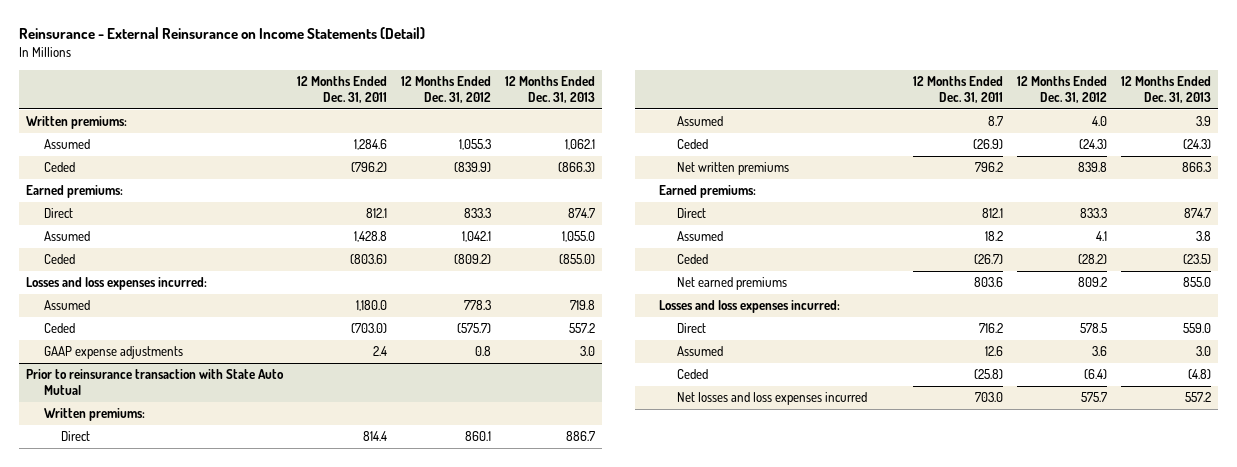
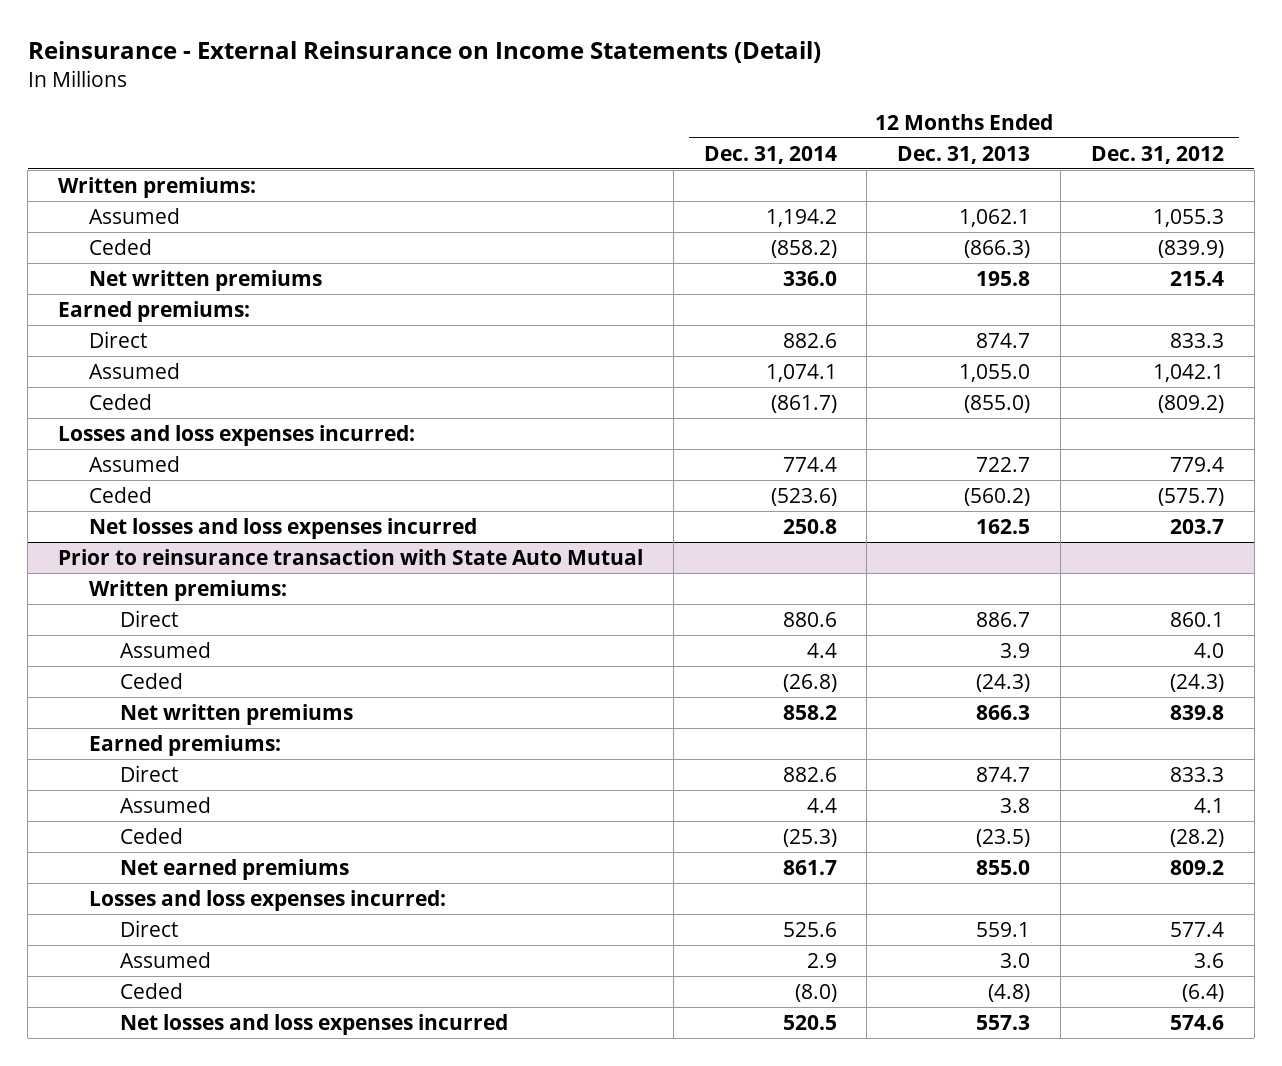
- | 12 Months Ended Dec. 31, 2011 | 12 Months Ended Dec. 31, 2012 | 12 Months Ended Dec. 31, 2013
+ | 12 Months Ended Dec. 31, 2014 | 12 Months Ended Dec. 31, 2013 | 12 Months Ended Dec. 31, 2012
+ Net written premiums | 336.0 | 195.8 | 215.4
- Assumed | 1,180.0 | 778.3 | 719.8
- Ceded | (703.0) | (575.7) | 557.2
- GAAP expense adjustments | 2.4 | 0.8 | 3.0
+ Assumed | 774.4 | 722.7 | 779.4
+ Ceded | (523.6) | (560.2) | (575.7)
+ Net losses and loss expenses incurred | 250.8 | 162.5 | 203.7
@ Prior to reinsurance transaction with State Auto Mutual
- Direct | 716.2 | 578.5 | 559.0
+ Direct | 525.6 | 559.1 | 577.4
- Net losses and loss expenses incurred | 703.0 | 575.7 | 557.2
+ Net losses and loss expenses incurred | 520.5 | 557.3 | 574.6

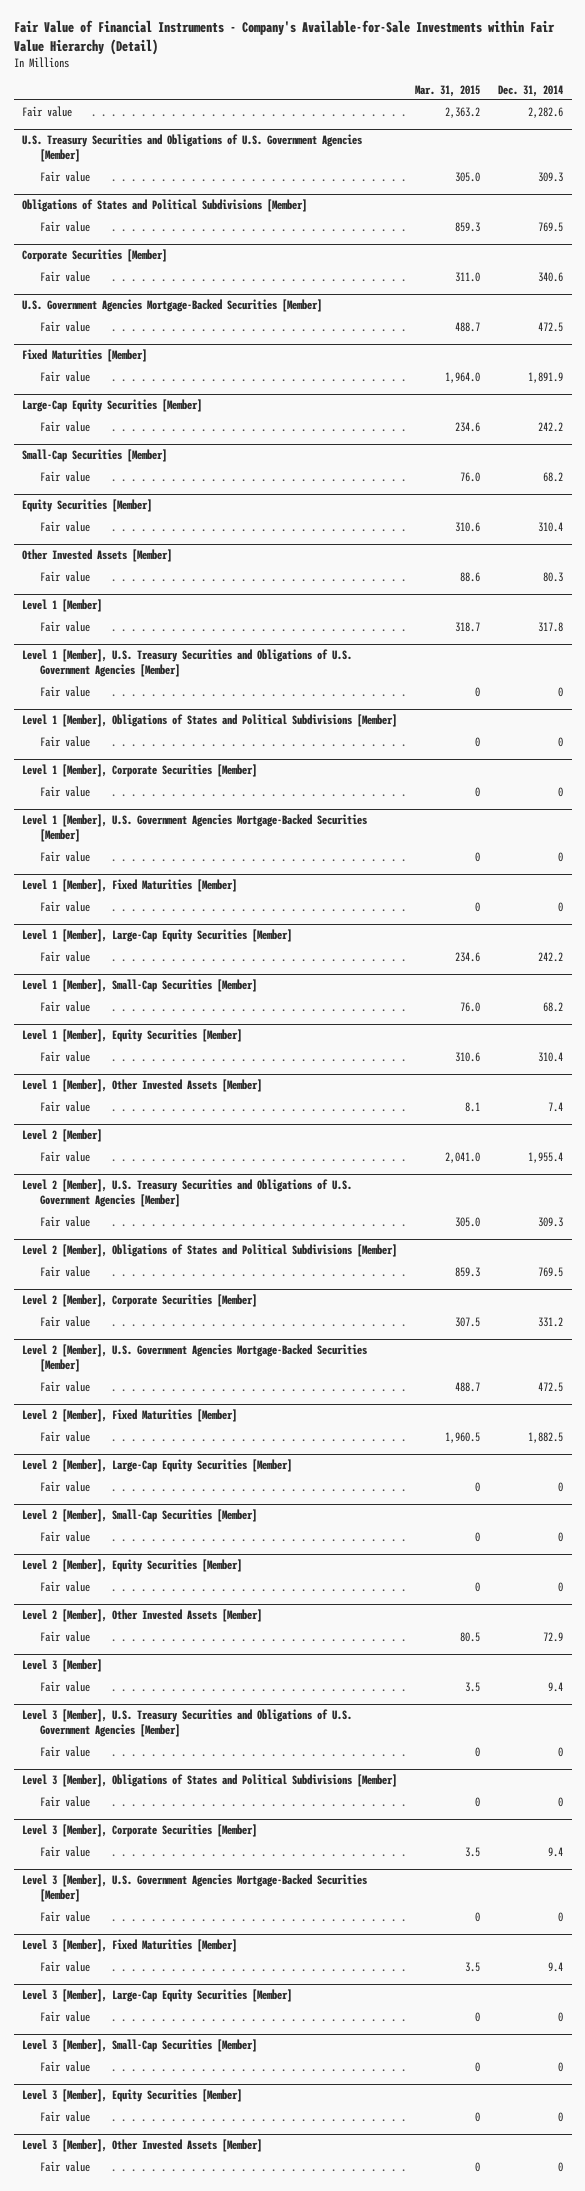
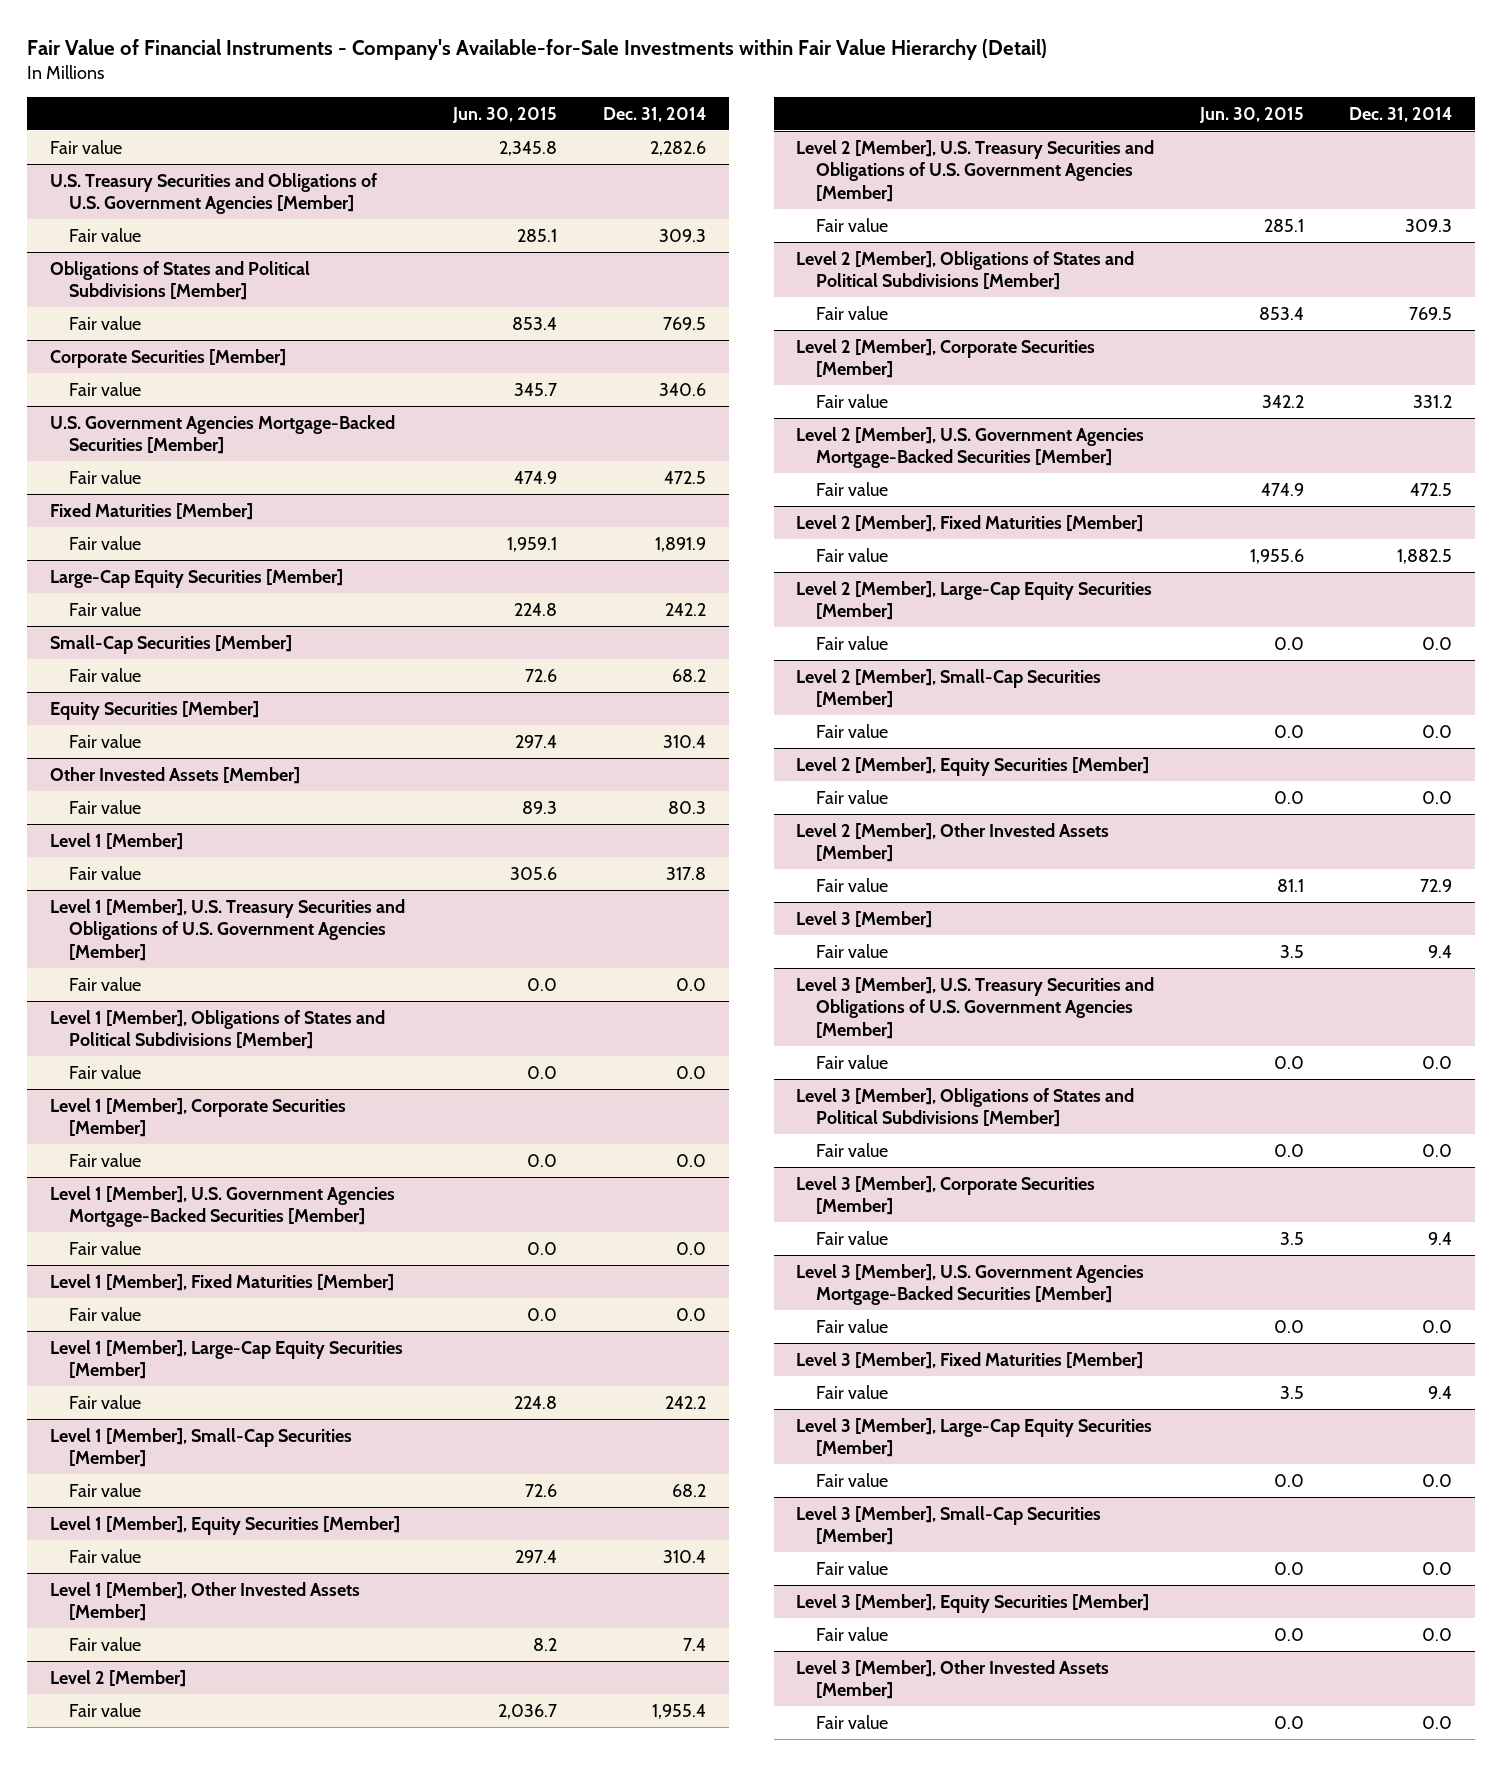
- | Mar. 31, 2015 | Dec. 31, 2014
+ | Jun. 30, 2015 | Dec. 31, 2014
@ Level 1 [Member], U.S. Treasury Securities and Obligations of U.S. Government Agencies [Member]
- Fair value | 0 | 0
+ Fair value | 0.0 | 0.0
@ Level 1 [Member], Obligations of States and Political Subdivisions [Member]
- Fair value | 0 | 0
+ Fair value | 0.0 | 0.0
@ Level 1 [Member], Corporate Securities [Member]
- Fair value | 0 | 0
+ Fair value | 0.0 | 0.0
@ Level 1 [Member], U.S. Government Agencies Mortgage-Backed Securities [Member]
- Fair value | 0 | 0
+ Fair value | 0.0 | 0.0
@ Level 1 [Member], Fixed Maturities [Member]
- Fair value | 0 | 0
+ Fair value | 0.0 | 0.0
@ Level 2 [Member], Large-Cap Equity Securities [Member]
- Fair value | 0 | 0
+ Fair value | 0.0 | 0.0
@ Level 2 [Member], Small-Cap Securities [Member]
- Fair value | 0 | 0
+ Fair value | 0.0 | 0.0
@ Level 2 [Member], Equity Securities [Member]
- Fair value | 0 | 0
+ Fair value | 0.0 | 0.0
@ Level 3 [Member], U.S. Treasury Securities and Obligations of U.S. Government Agencies [Member]
- Fair value | 0 | 0
+ Fair value | 0.0 | 0.0
@ Level 3 [Member], Obligations of States and Political Subdivisions [Member]
- Fair value | 0 | 0
+ Fair value | 0.0 | 0.0
@ Level 3 [Member], U.S. Government Agencies Mortgage-Backed Securities [Member]
- Fair value | 0 | 0
+ Fair value | 0.0 | 0.0
@ Level 3 [Member], Large-Cap Equity Securities [Member]
- Fair value | 0 | 0
+ Fair value | 0.0 | 0.0
@ Level 3 [Member], Small-Cap Securities [Member]
- Fair value | 0 | 0
+ Fair value | 0.0 | 0.0
@ Level 3 [Member], Equity Securities [Member]
- Fair value | 0 | 0
+ Fair value | 0.0 | 0.0
@ Level 3 [Member], Other Invested Assets [Member]
- Fair value | 0 | 0
+ Fair value | 0.0 | 0.0

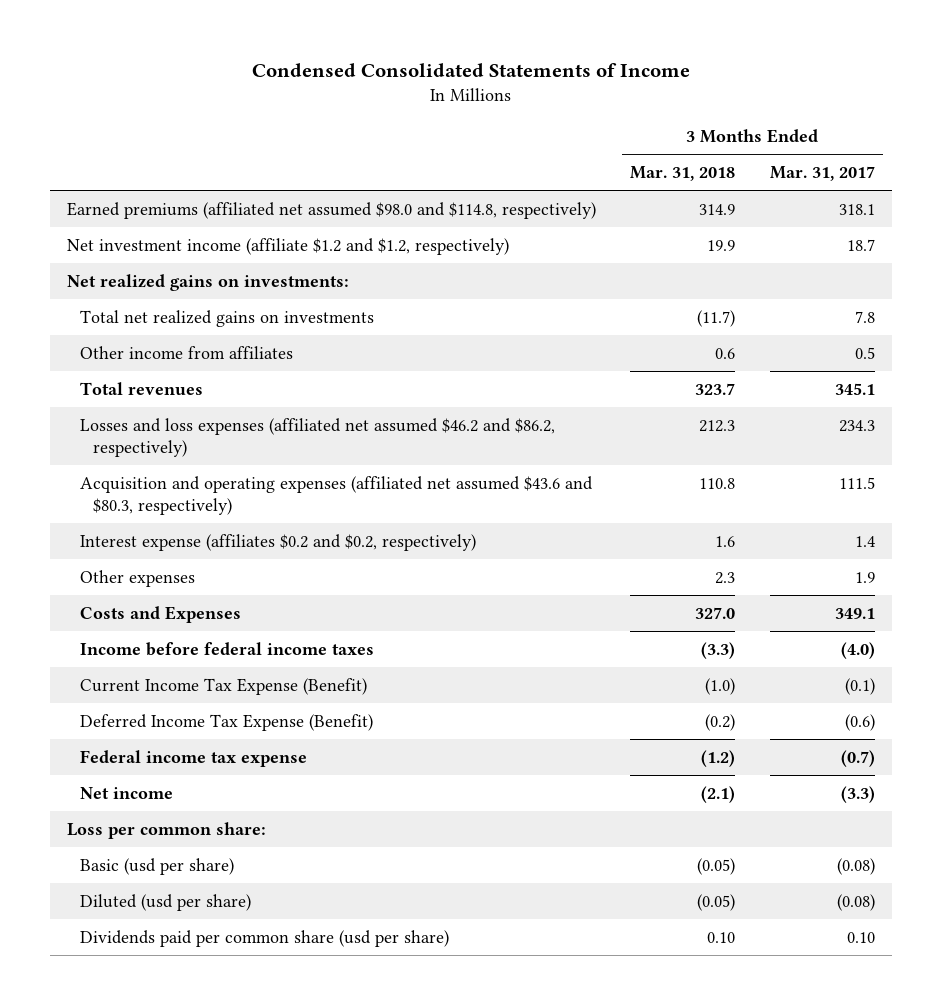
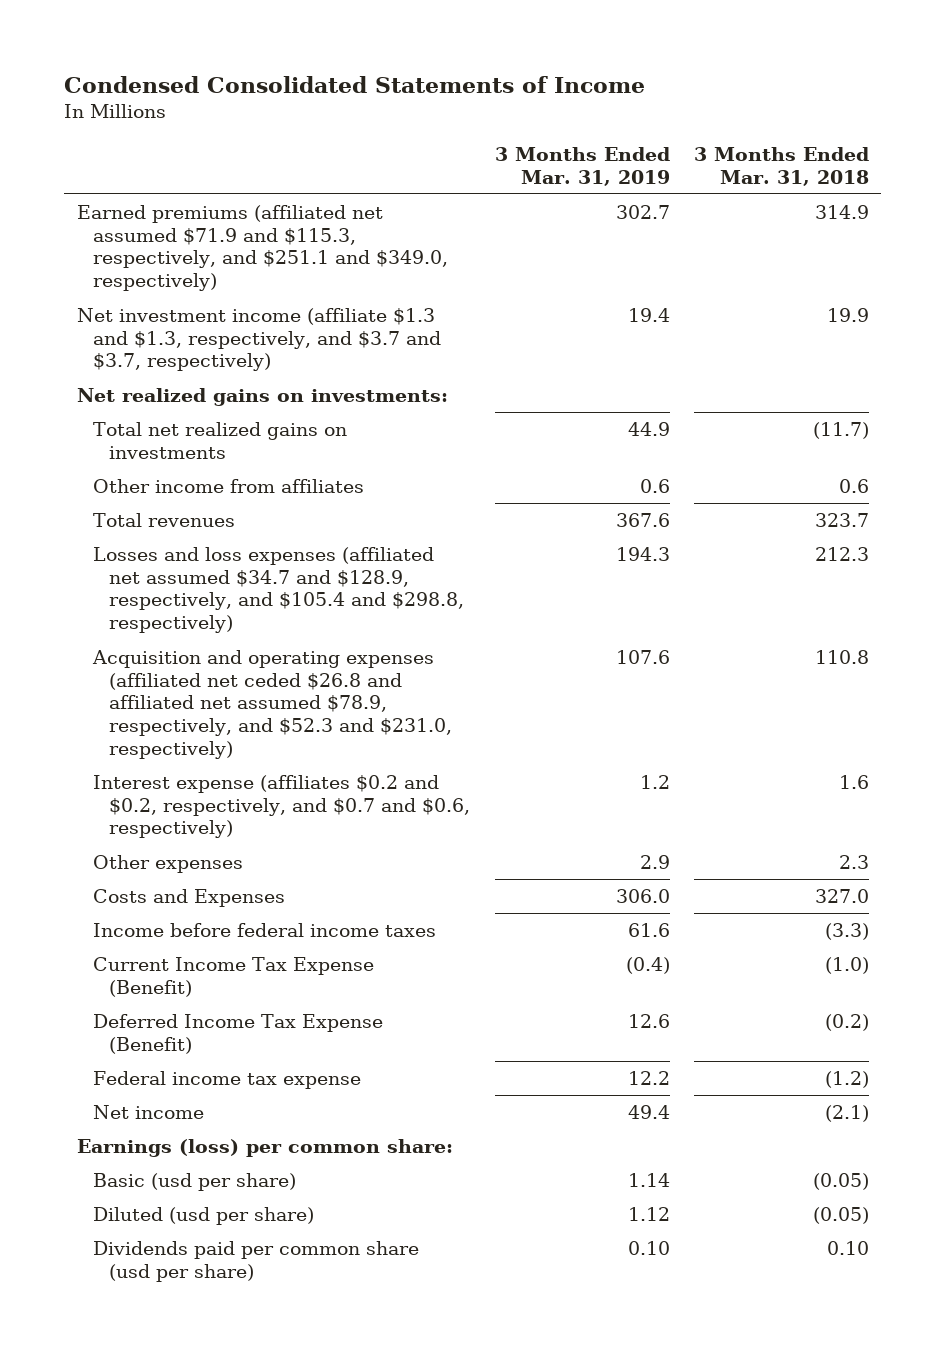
- | 3 Months Ended Mar. 31, 2018 | 3 Months Ended Mar. 31, 2017
+ | 3 Months Ended Mar. 31, 2019 | 3 Months Ended Mar. 31, 2018
- Earned premiums (affiliated net assumed $98.0 and $114.8, respectively) | 314.9 | 318.1
- Net investment income (affiliate $1.2 and $1.2, respectively) | 19.9 | 18.7
+ Earned premiums (affiliated net assumed $71.9 and $115.3, respectively, and $251.1 and $349.0, respectively) | 302.7 | 314.9
+ Net investment income (affiliate $1.3 and $1.3, respectively, and $3.7 and $3.7, respectively) | 19.4 | 19.9
- Losses and loss expenses (affiliated net assumed $46.2 and $86.2, respectively) | 212.3 | 234.3
- Acquisition and operating expenses (affiliated net assumed $43.6 and $80.3, respectively) | 110.8 | 111.5
- Interest expense (affiliates $0.2 and $0.2, respectively) | 1.6 | 1.4
+ Losses and loss expenses (affiliated net assumed $34.7 and $128.9, respectively, and $105.4 and $298.8, respectively) | 194.3 | 212.3
+ Acquisition and operating expenses (affiliated net ceded $26.8 and affiliated net assumed $78.9, respectively, and $52.3 and $231.0, respectively) | 107.6 | 110.8
+ Interest expense (affiliates $0.2 and $0.2, respectively, and $0.7 and $0.6, respectively) | 1.2 | 1.6
- Loss per common share:
+ Earnings (loss) per common share:

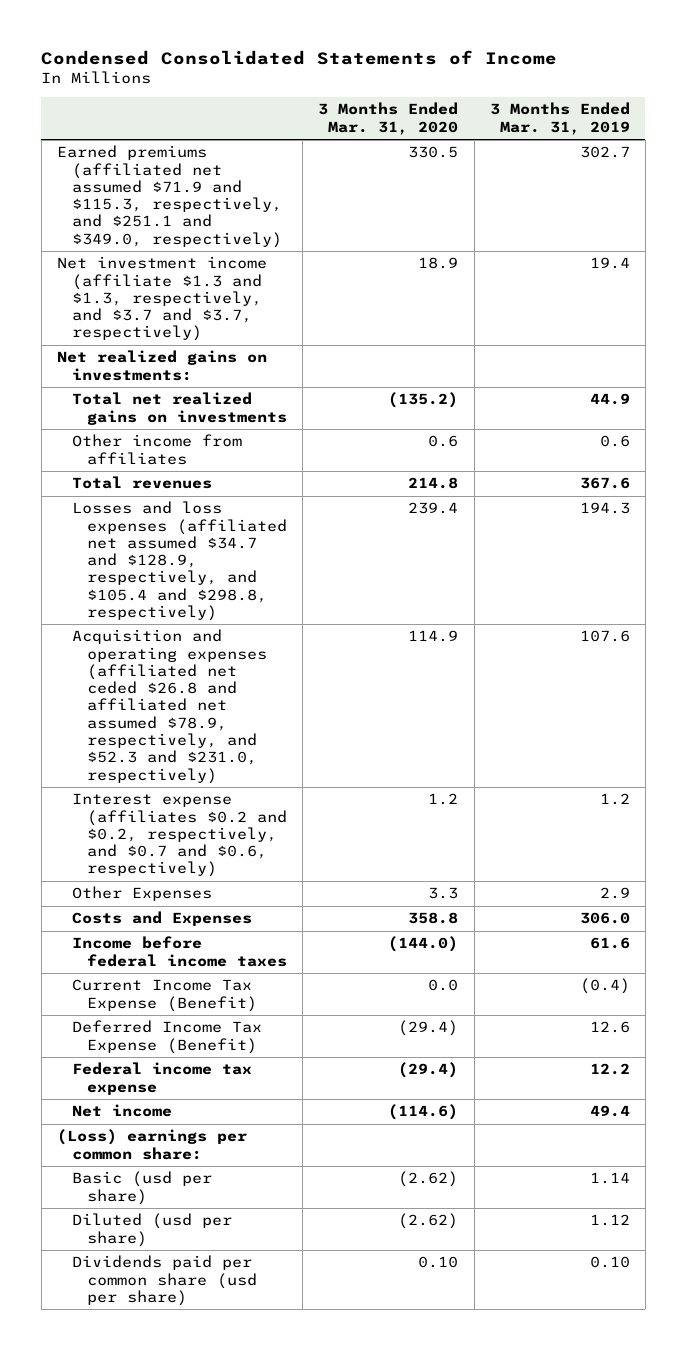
- | 3 Months Ended Mar. 31, 2019 | 3 Months Ended Mar. 31, 2018
+ | 3 Months Ended Mar. 31, 2020 | 3 Months Ended Mar. 31, 2019
- Other expenses | 2.9 | 2.3
+ Other Expenses | 3.3 | 2.9
- Earnings (loss) per common share:
+ (Loss) earnings per common share:

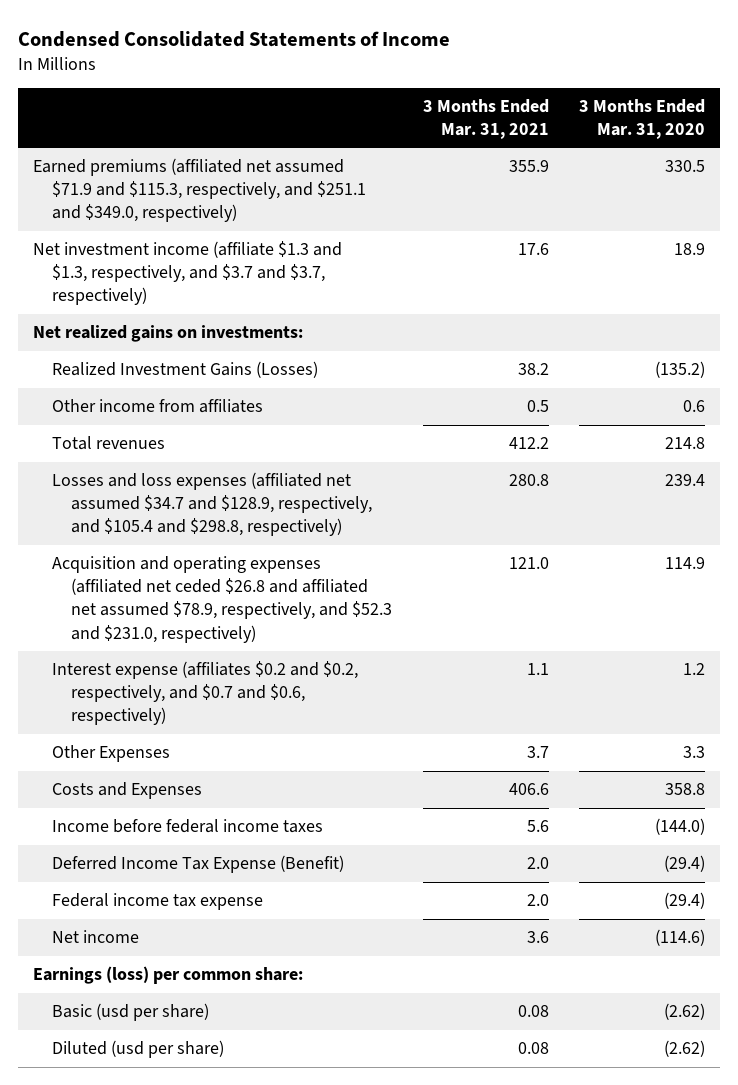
- | 3 Months Ended Mar. 31, 2020 | 3 Months Ended Mar. 31, 2019
+ | 3 Months Ended Mar. 31, 2021 | 3 Months Ended Mar. 31, 2020
- Total net realized gains on investments | (135.2) | 44.9
+ Realized Investment Gains (Losses) | 38.2 | (135.2)
- Current Income Tax Expense (Benefit) | 0.0 | (0.4)
- (Loss) earnings per common share:
+ Earnings (loss) per common share:
- Dividends paid per common share (usd per share) | 0.10 | 0.10

